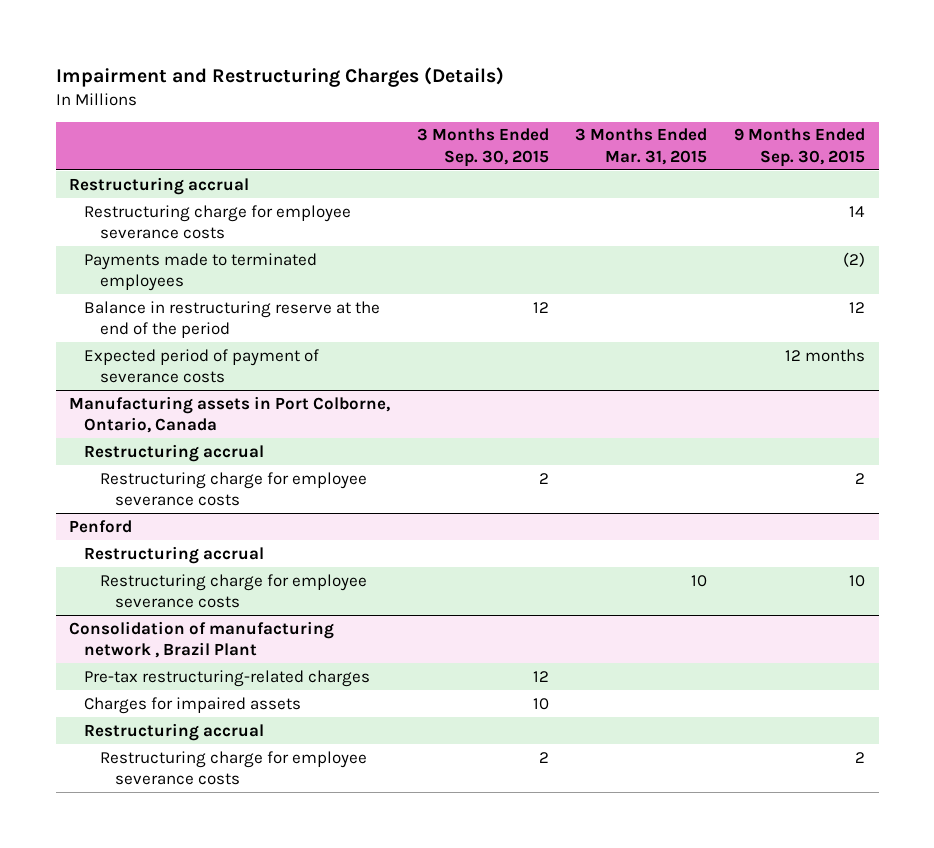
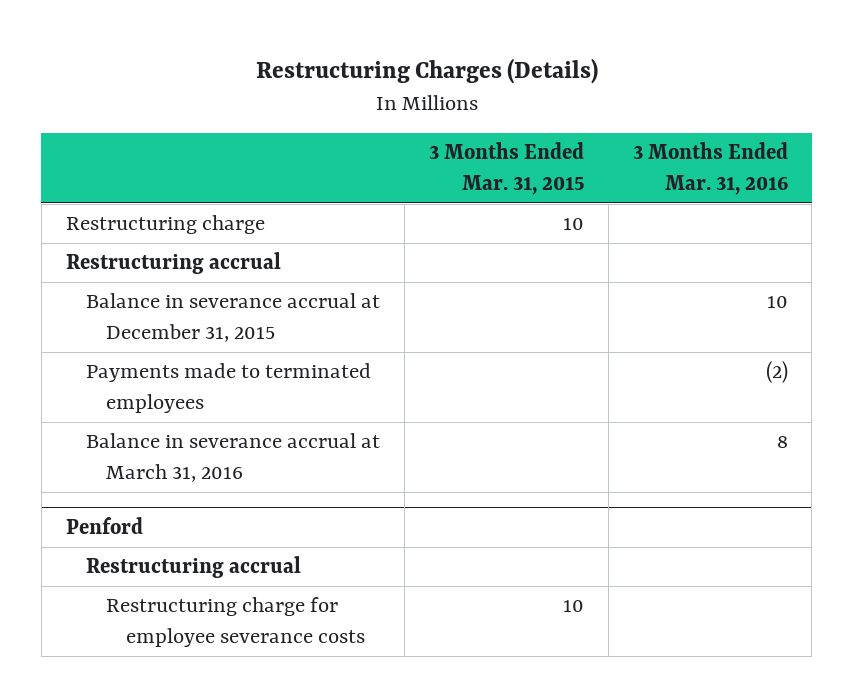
- Impairment and Restructuring Charges (Details)
+ Restructuring Charges (Details)
- | 3 Months Ended Sep. 30, 2015 | 3 Months Ended Mar. 31, 2015 | 9 Months Ended Sep. 30, 2015
+ | 3 Months Ended Mar. 31, 2015 | 3 Months Ended Mar. 31, 2016
+ Restructuring charge | 10 |
- Restructuring charge for employee severance costs | | | 14
+ Balance in severance accrual at December 31, 2015 | | 10
- Balance in restructuring reserve at the end of the period | 12 | | 12
- Expected period of payment of severance costs | | | 12 months
- Manufacturing assets in Port Colborne, Ontario, Canada
- Restructuring accrual
- Restructuring charge for employee severance costs | 2 | | 2
+ Balance in severance accrual at March 31, 2016 | | 8
- Consolidation of manufacturing network , Brazil Plant
- Pre-tax restructuring-related charges | 12 | |
- Charges for impaired assets | 10 | |
- Restructuring accrual
- Restructuring charge for employee severance costs | 2 | | 2

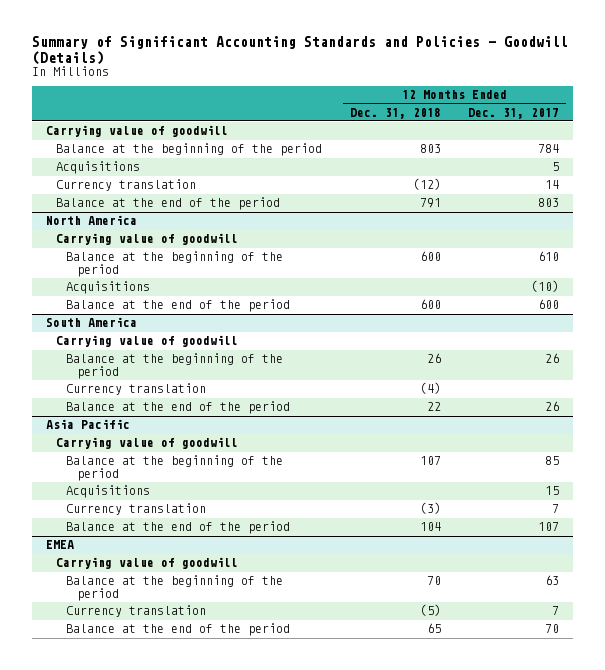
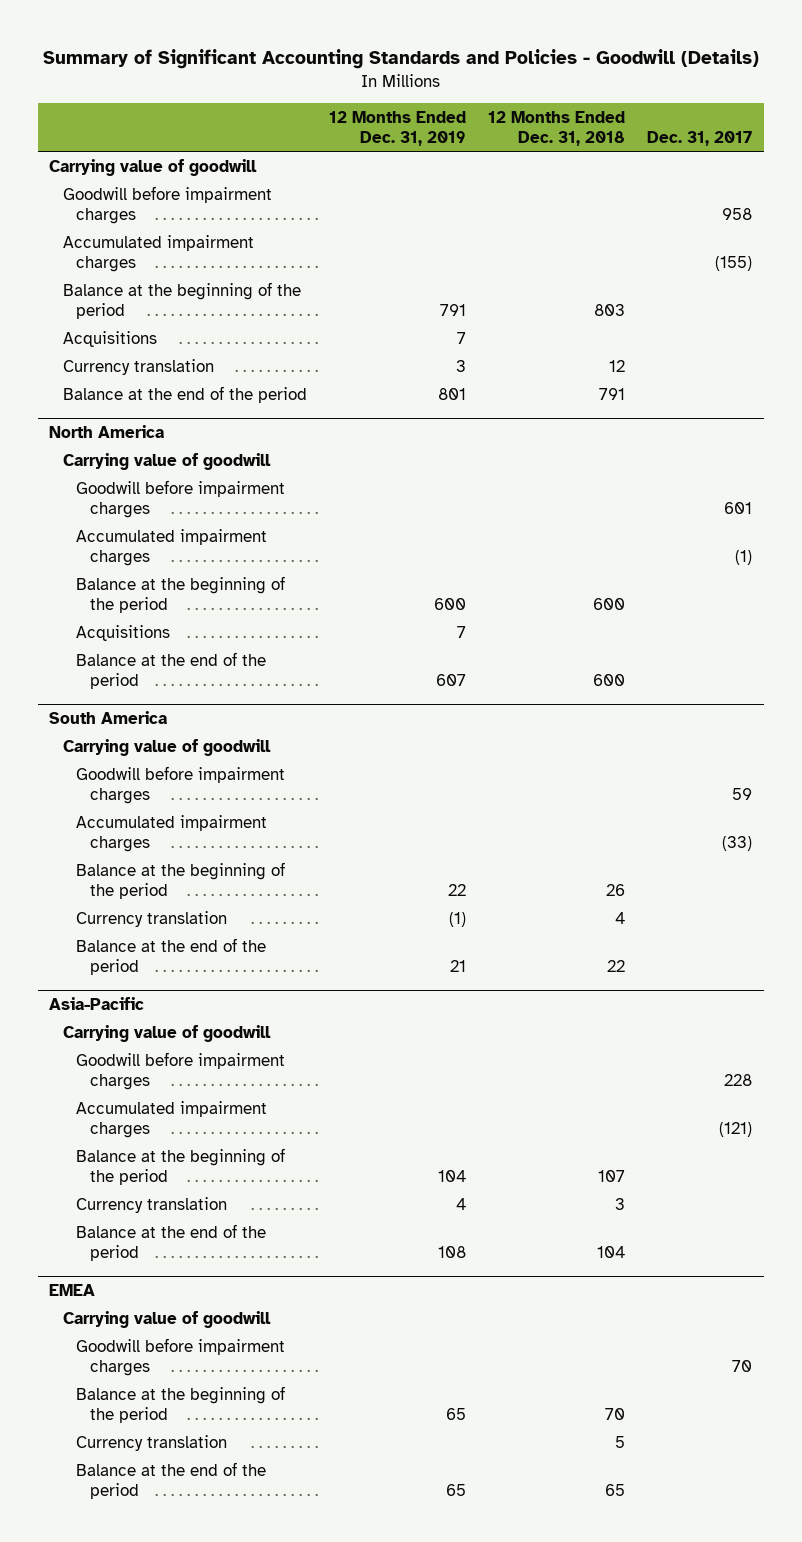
- | 12 Months Ended Dec. 31, 2018 | 12 Months Ended Dec. 31, 2017
+ | 12 Months Ended Dec. 31, 2019 | 12 Months Ended Dec. 31, 2018 | Dec. 31, 2017
+ Goodwill before impairment charges | | | 958
+ Accumulated impairment charges | | | (155)
- Currency translation | (12) | 14
+ Currency translation | 3 | 12 |
@ North America
+ Goodwill before impairment charges | | | 601
+ Accumulated impairment charges | | | (1)
@ South America
+ Goodwill before impairment charges | | | 59
+ Accumulated impairment charges | | | (33)
- Currency translation | (4) |
+ Currency translation | (1) | 4 |
- Asia Pacific
+ Asia-Pacific
+ Goodwill before impairment charges | | | 228
+ Accumulated impairment charges | | | (121)
- Acquisitions | | 15
- Currency translation | (3) | 7
+ Currency translation | 4 | 3 |
@ EMEA
+ Goodwill before impairment charges | | | 70
- Currency translation | (5) | 7
+ Currency translation | | 5 |

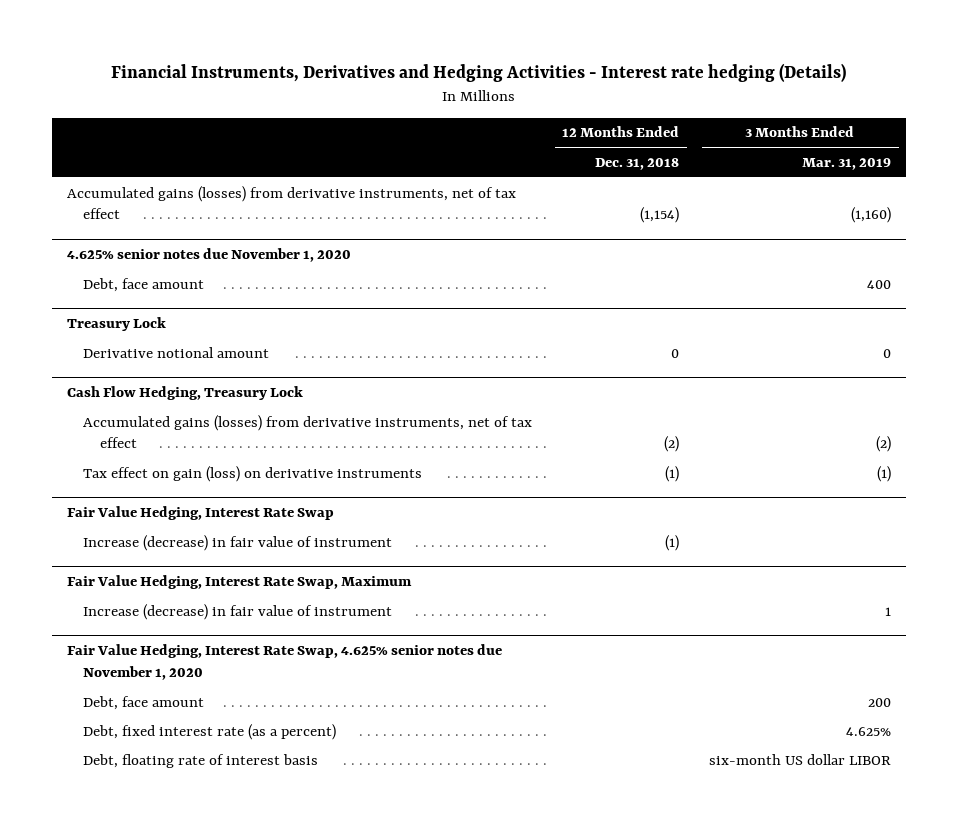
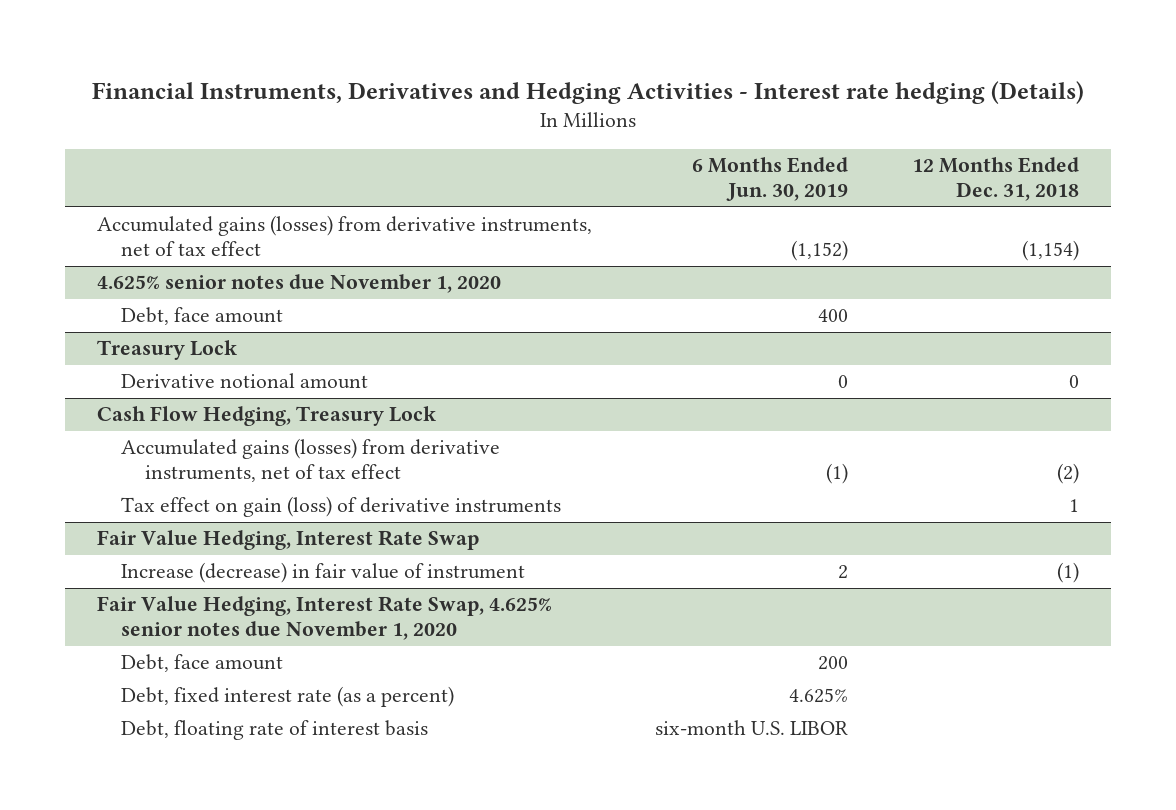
- | 12 Months Ended Dec. 31, 2018 | 3 Months Ended Mar. 31, 2019
+ | 6 Months Ended Jun. 30, 2019 | 12 Months Ended Dec. 31, 2018
@ Cash Flow Hedging, Treasury Lock
- Tax effect on gain (loss) on derivative instruments | (1) | (1)
+ Tax effect on gain (loss) of derivative instruments | | 1
- Fair Value Hedging, Interest Rate Swap, Maximum
- Increase (decrease) in fair value of instrument | | 1

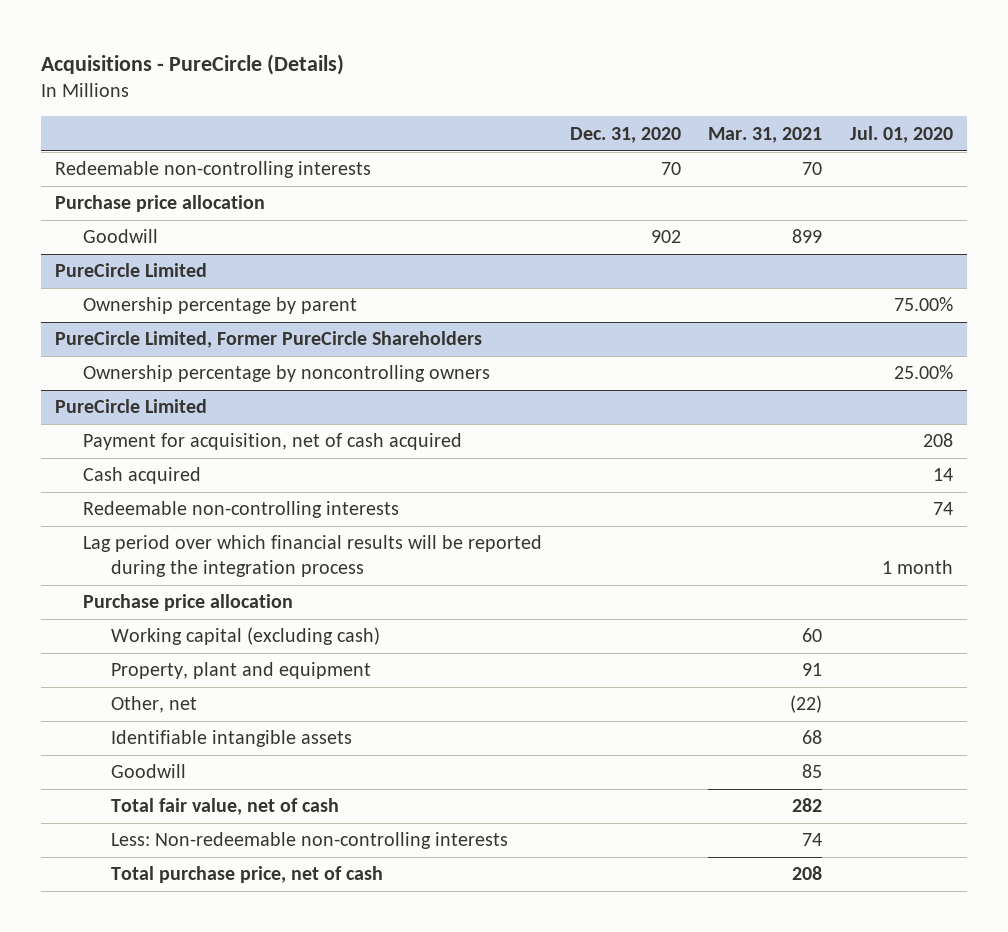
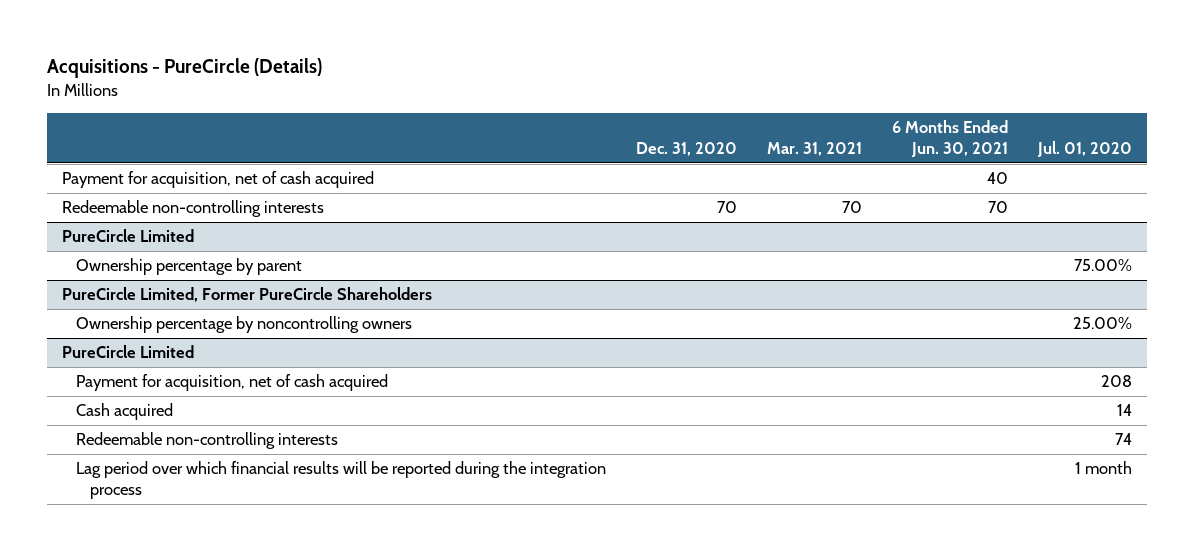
- | Dec. 31, 2020 | Mar. 31, 2021 | Jul. 01, 2020
+ | Dec. 31, 2020 | Mar. 31, 2021 | 6 Months Ended Jun. 30, 2021 | Jul. 01, 2020
+ Payment for acquisition, net of cash acquired | | | 40 |
- Purchase price allocation
- Goodwill | 902 | 899 |
@ PureCircle Limited
- Purchase price allocation
- Working capital (excluding cash) | | 60 |
- Property, plant and equipment | | 91 |
- Other, net | | (22) |
- Identifiable intangible assets | | 68 |
- Goodwill | | 85 |
- Total fair value, net of cash | | 282 |
- Less: Non-redeemable non-controlling interests | | 74 |
- Total purchase price, net of cash | | 208 |

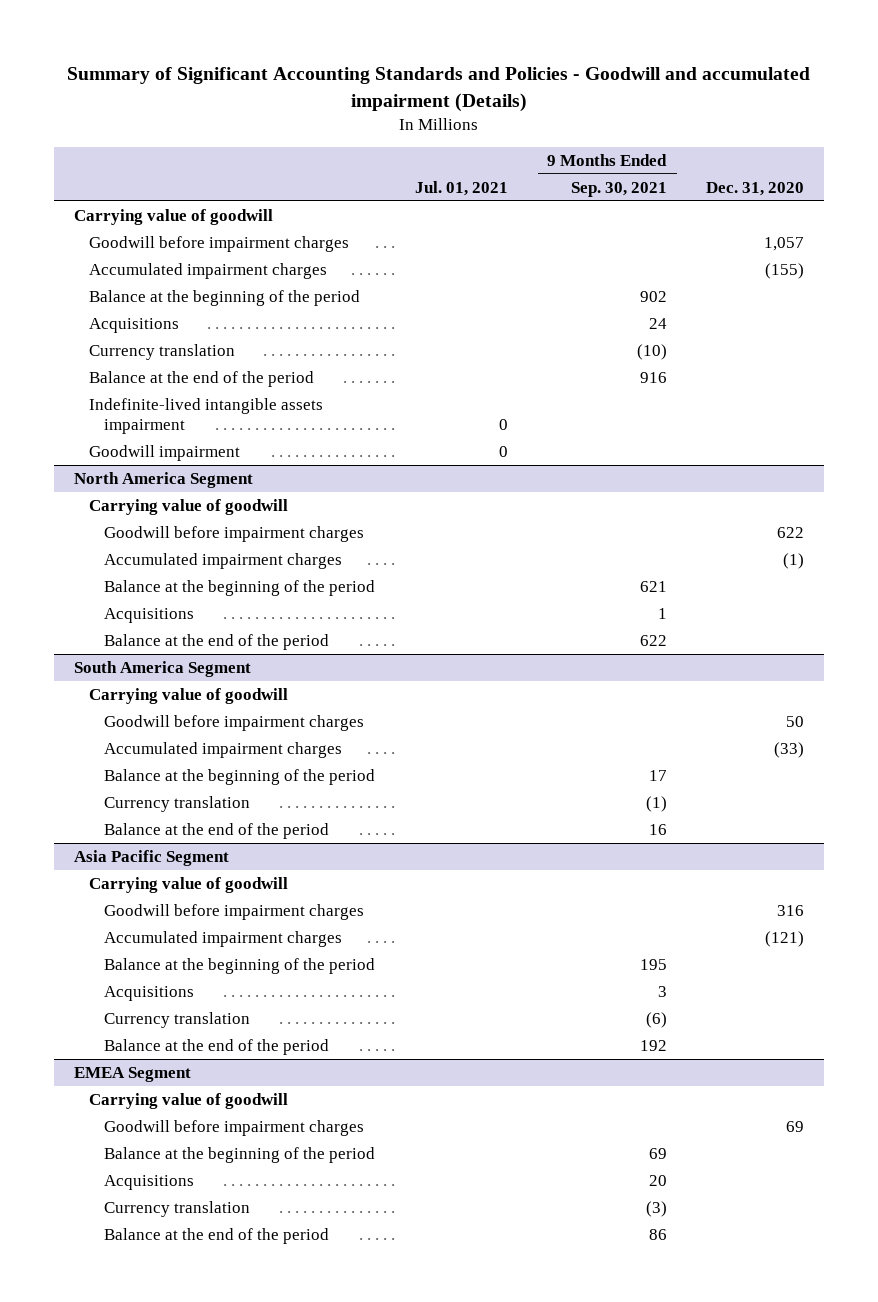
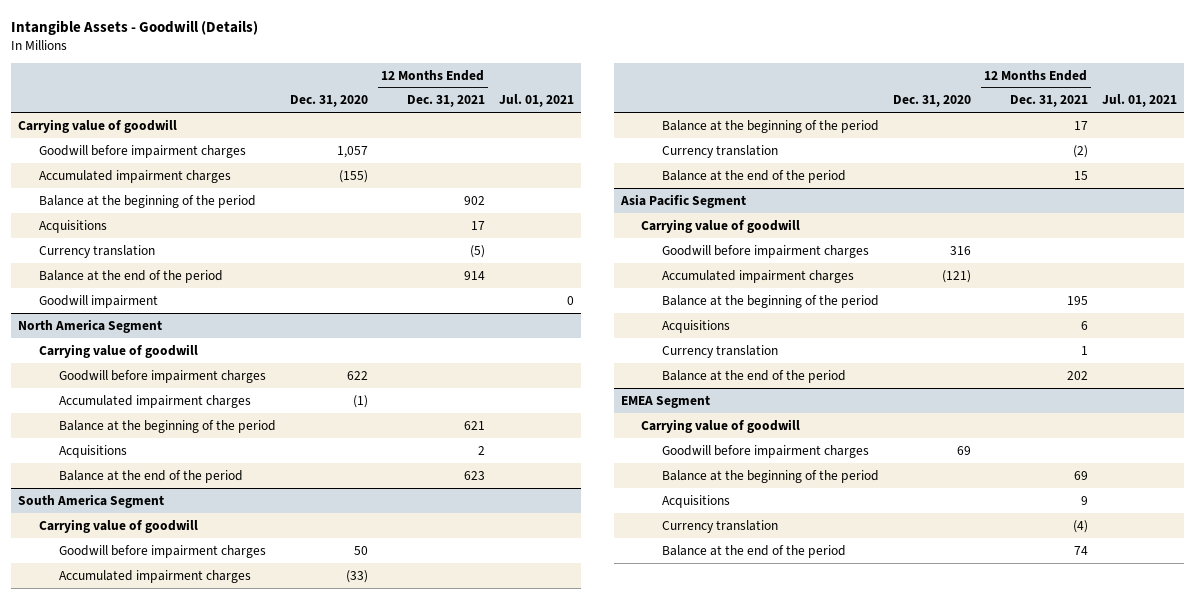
- Summary of Significant Accounting Standards and Policies - Goodwill and accumulated impairment (Details)
+ Intangible Assets - Goodwill (Details)
- | Jul. 01, 2021 | 9 Months Ended Sep. 30, 2021 | Dec. 31, 2020
+ | Dec. 31, 2020 | 12 Months Ended Dec. 31, 2021 | Jul. 01, 2021
- Indefinite-lived intangible assets impairment | 0 | |

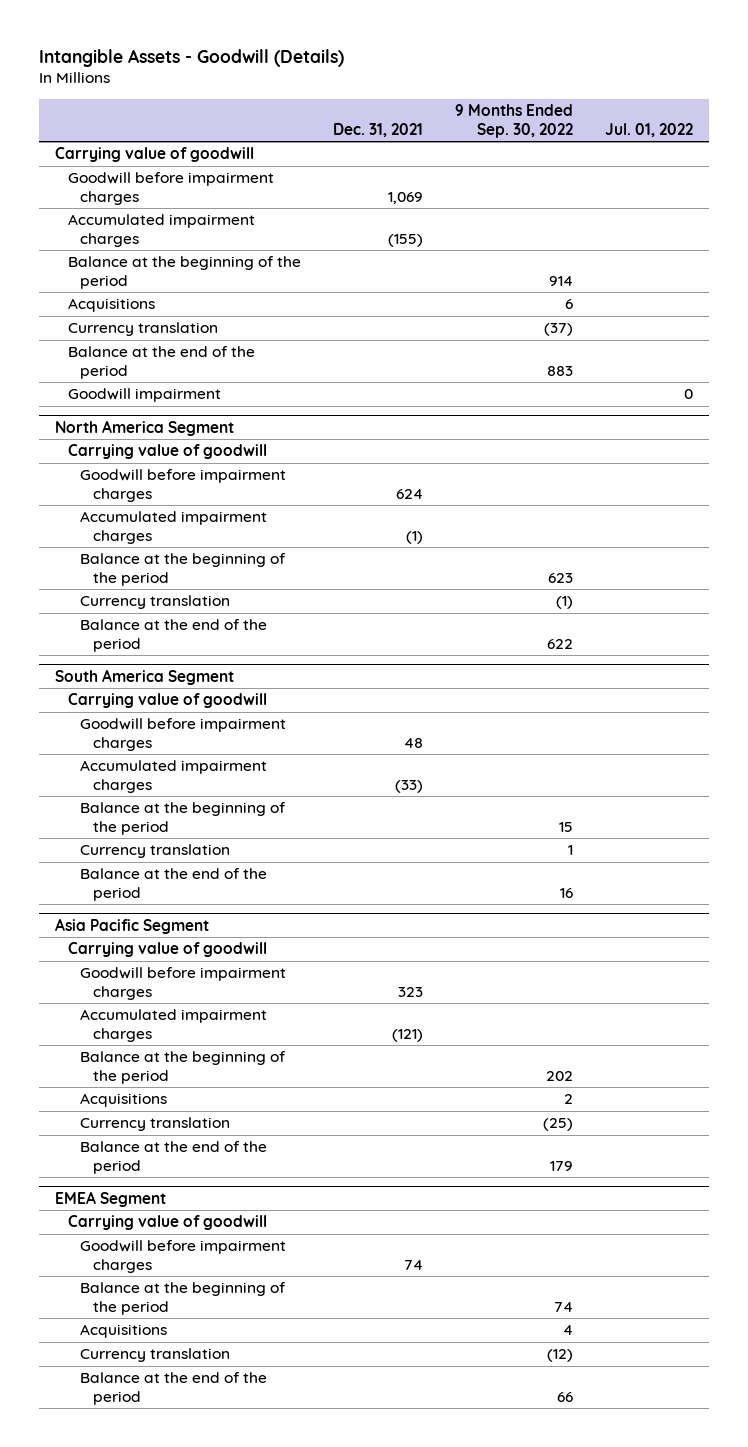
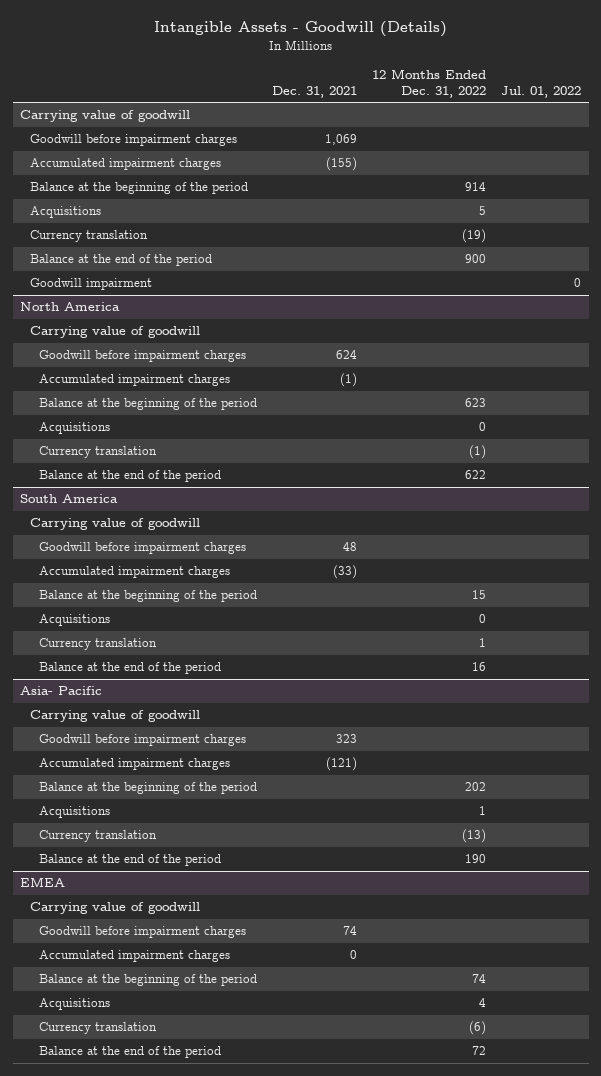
- | Dec. 31, 2021 | 9 Months Ended Sep. 30, 2022 | Jul. 01, 2022
+ | Dec. 31, 2021 | 12 Months Ended Dec. 31, 2022 | Jul. 01, 2022
- North America Segment
+ North America
+ Acquisitions | | 0 |
- South America Segment
+ South America
+ Acquisitions | | 0 |
- Asia Pacific Segment
+ Asia- Pacific
- EMEA Segment
+ EMEA
+ Accumulated impairment charges | 0 | |

